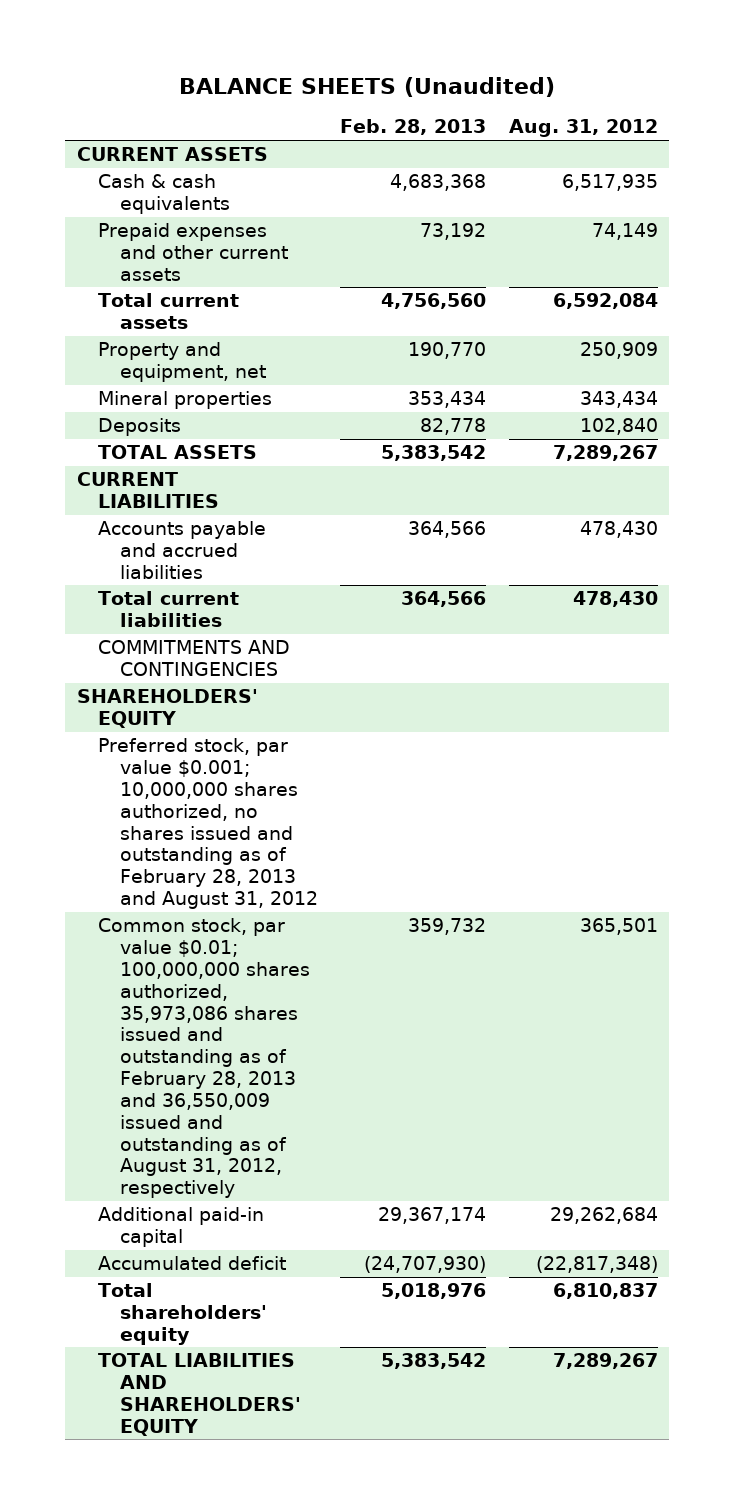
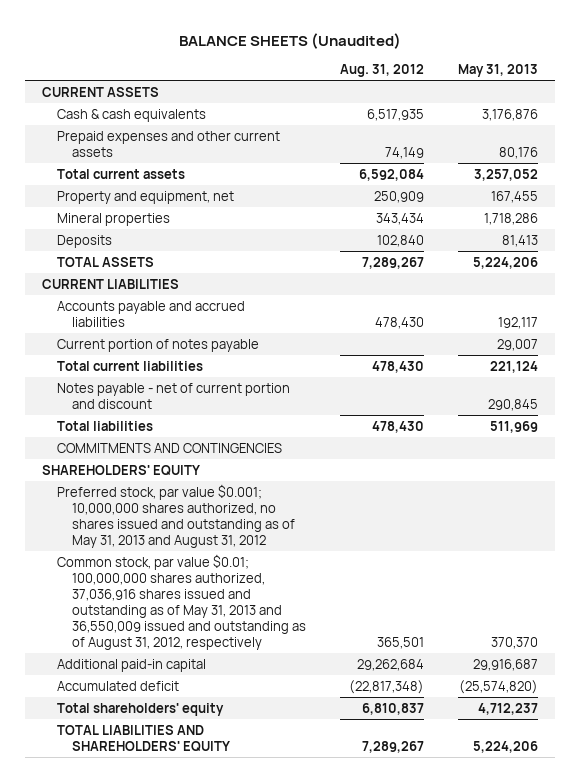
- | Feb. 28, 2013 | Aug. 31, 2012
+ | Aug. 31, 2012 | May 31, 2013
+ Current portion of notes payable | | 29,007
+ Notes payable - net of current portion and discount | | 290,845
+ Total liabilities | 478,430 | 511,969
- Preferred stock, par value $0.001; 10,000,000 shares authorized, no shares issued and outstanding as of February 28, 2013 and August 31, 2012
- Common stock, par value $0.01; 100,000,000 shares authorized, 35,973,086 shares issued and outstanding as of February 28, 2013 and 36,550,009 issued and outstanding as of August 31, 2012, respectively | 359,732 | 365,501
+ Preferred stock, par value $0.001; 10,000,000 shares authorized, no shares issued and outstanding as of May 31, 2013 and August 31, 2012
+ Common stock, par value $0.01; 100,000,000 shares authorized, 37,036,916 shares issued and outstanding as of May 31, 2013 and 36,550,009 issued and outstanding as of August 31, 2012, respectively | 365,501 | 370,370

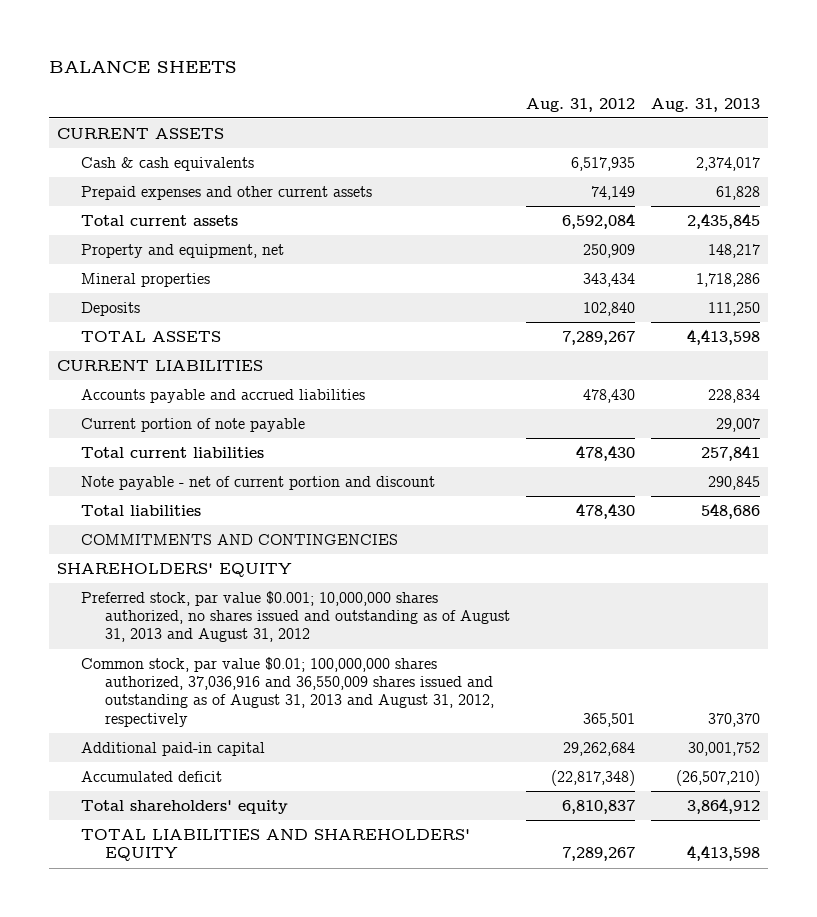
- BALANCE SHEETS (Unaudited)
+ BALANCE SHEETS
- | Aug. 31, 2012 | May 31, 2013
+ | Aug. 31, 2012 | Aug. 31, 2013
- Current portion of notes payable | | 29,007
+ Current portion of note payable | | 29,007
- Notes payable - net of current portion and discount | | 290,845
+ Note payable - net of current portion and discount | | 290,845
- Preferred stock, par value $0.001; 10,000,000 shares authorized, no shares issued and outstanding as of May 31, 2013 and August 31, 2012
- Common stock, par value $0.01; 100,000,000 shares authorized, 37,036,916 shares issued and outstanding as of May 31, 2013 and 36,550,009 issued and outstanding as of August 31, 2012, respectively | 365,501 | 370,370
+ Preferred stock, par value $0.001; 10,000,000 shares authorized, no shares issued and outstanding as of August 31, 2013 and August 31, 2012
+ Common stock, par value $0.01; 100,000,000 shares authorized, 37,036,916 and 36,550,009 shares issued and outstanding as of August 31, 2013 and August 31, 2012, respectively | 365,501 | 370,370

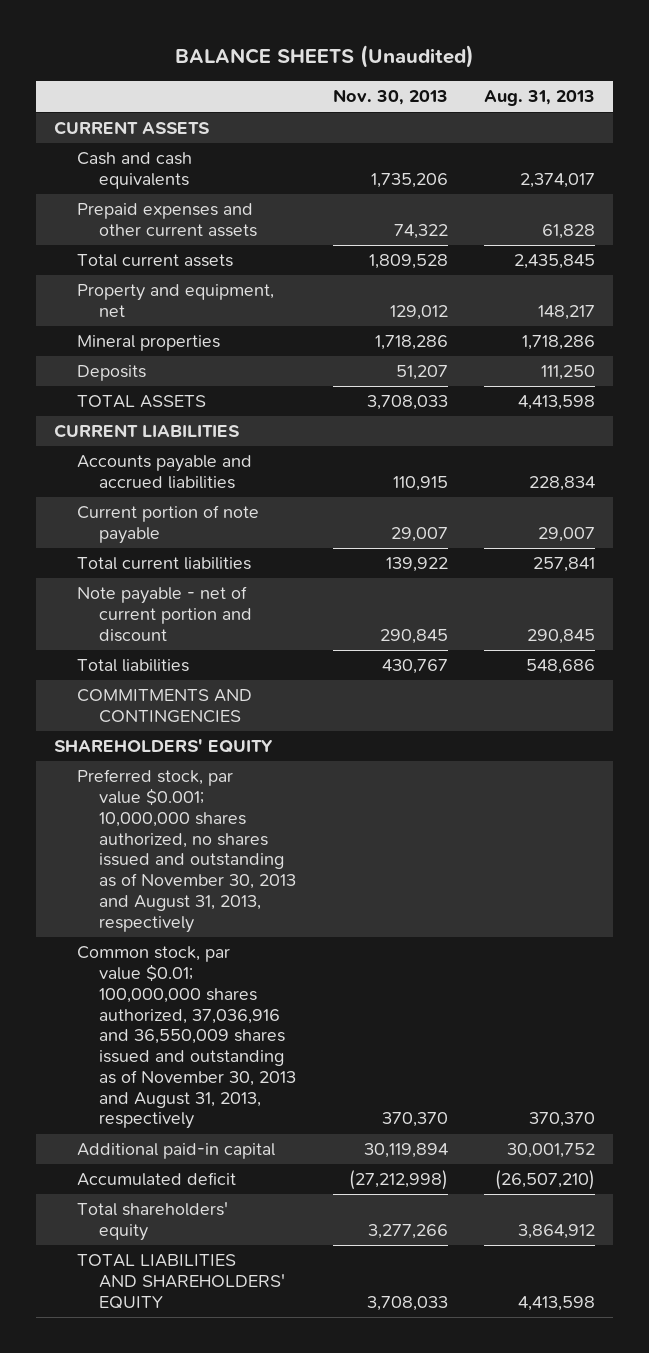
- BALANCE SHEETS
+ BALANCE SHEETS (Unaudited)
- | Aug. 31, 2012 | Aug. 31, 2013
+ | Nov. 30, 2013 | Aug. 31, 2013
- Cash & cash equivalents | 6,517,935 | 2,374,017
+ Cash and cash equivalents | 1,735,206 | 2,374,017
- Preferred stock, par value $0.001; 10,000,000 shares authorized, no shares issued and outstanding as of August 31, 2013 and August 31, 2012
- Common stock, par value $0.01; 100,000,000 shares authorized, 37,036,916 and 36,550,009 shares issued and outstanding as of August 31, 2013 and August 31, 2012, respectively | 365,501 | 370,370
+ Preferred stock, par value $0.001; 10,000,000 shares authorized, no shares issued and outstanding as of November 30, 2013 and August 31, 2013, respectively
+ Common stock, par value $0.01; 100,000,000 shares authorized, 37,036,916 and 36,550,009 shares issued and outstanding as of November 30, 2013 and August 31, 2013, respectively | 370,370 | 370,370

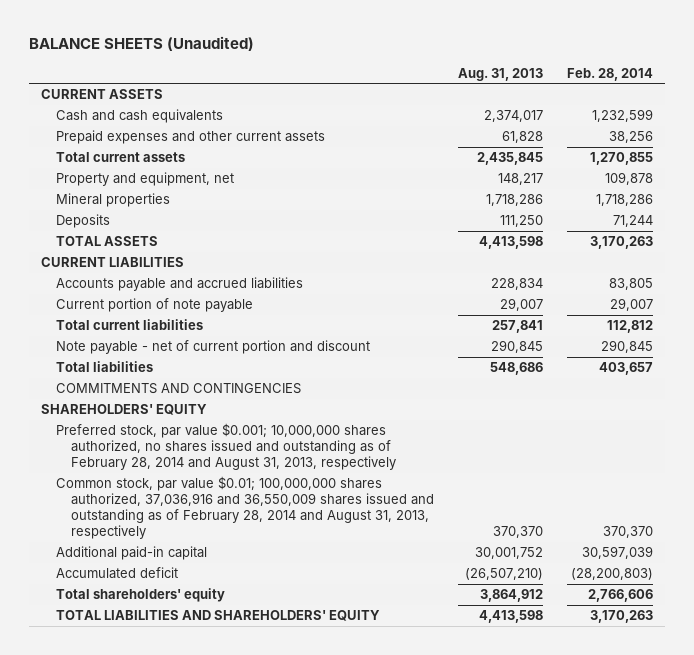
- | Nov. 30, 2013 | Aug. 31, 2013
+ | Aug. 31, 2013 | Feb. 28, 2014
- Preferred stock, par value $0.001; 10,000,000 shares authorized, no shares issued and outstanding as of November 30, 2013 and August 31, 2013, respectively
- Common stock, par value $0.01; 100,000,000 shares authorized, 37,036,916 and 36,550,009 shares issued and outstanding as of November 30, 2013 and August 31, 2013, respectively | 370,370 | 370,370
+ Preferred stock, par value $0.001; 10,000,000 shares authorized, no shares issued and outstanding as of February 28, 2014 and August 31, 2013, respectively
+ Common stock, par value $0.01; 100,000,000 shares authorized, 37,036,916 and 36,550,009 shares issued and outstanding as of February 28, 2014 and August 31, 2013, respectively | 370,370 | 370,370

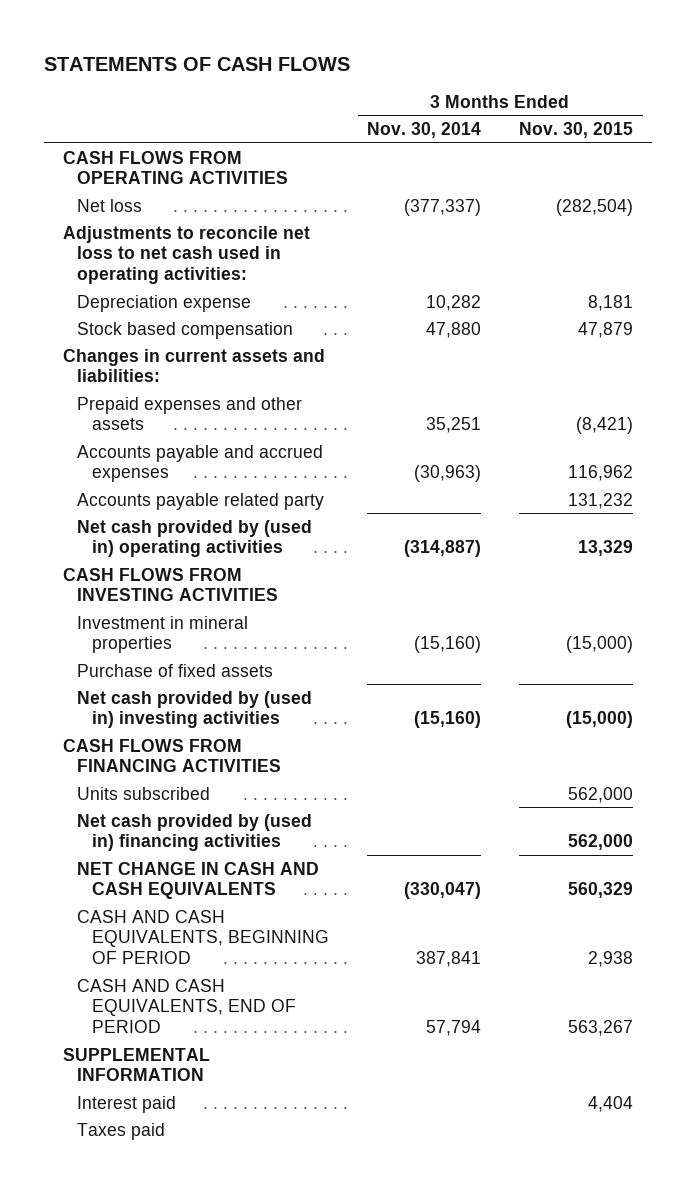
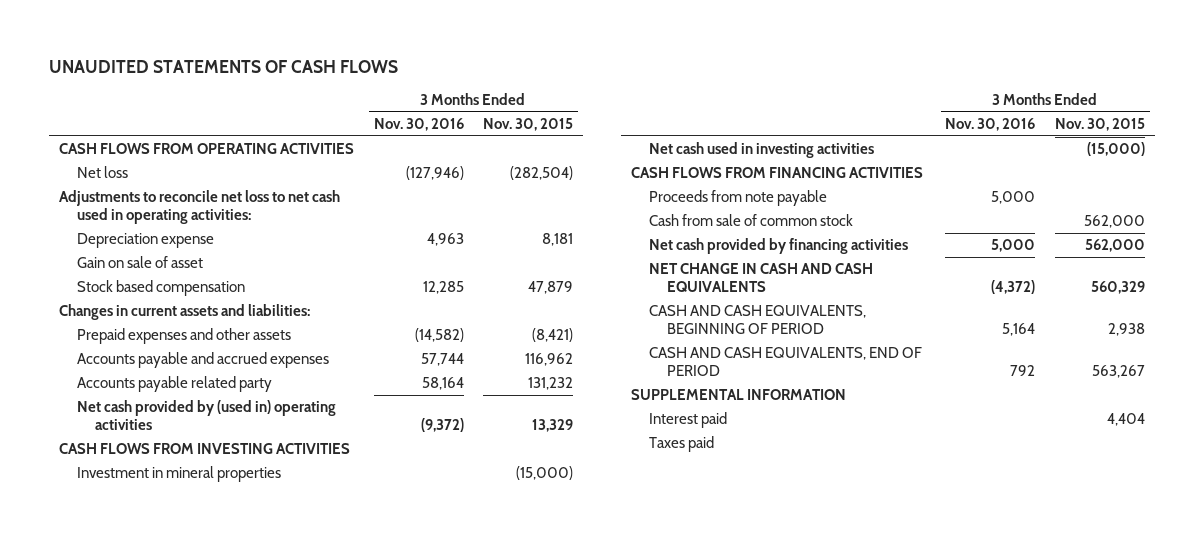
- STATEMENTS OF CASH FLOWS
+ UNAUDITED STATEMENTS OF CASH FLOWS
- | 3 Months Ended Nov. 30, 2014 | 3 Months Ended Nov. 30, 2015
+ | 3 Months Ended Nov. 30, 2016 | 3 Months Ended Nov. 30, 2015
+ Gain on sale of asset
- Purchase of fixed assets
- Net cash provided by (used in) investing activities | (15,160) | (15,000)
+ Net cash used in investing activities | | (15,000)
- Units subscribed | | 562,000
- Net cash provided by (used in) financing activities | | 562,000
+ Proceeds from note payable | 5,000 |
+ Cash from sale of common stock | | 562,000
+ Net cash provided by financing activities | 5,000 | 562,000

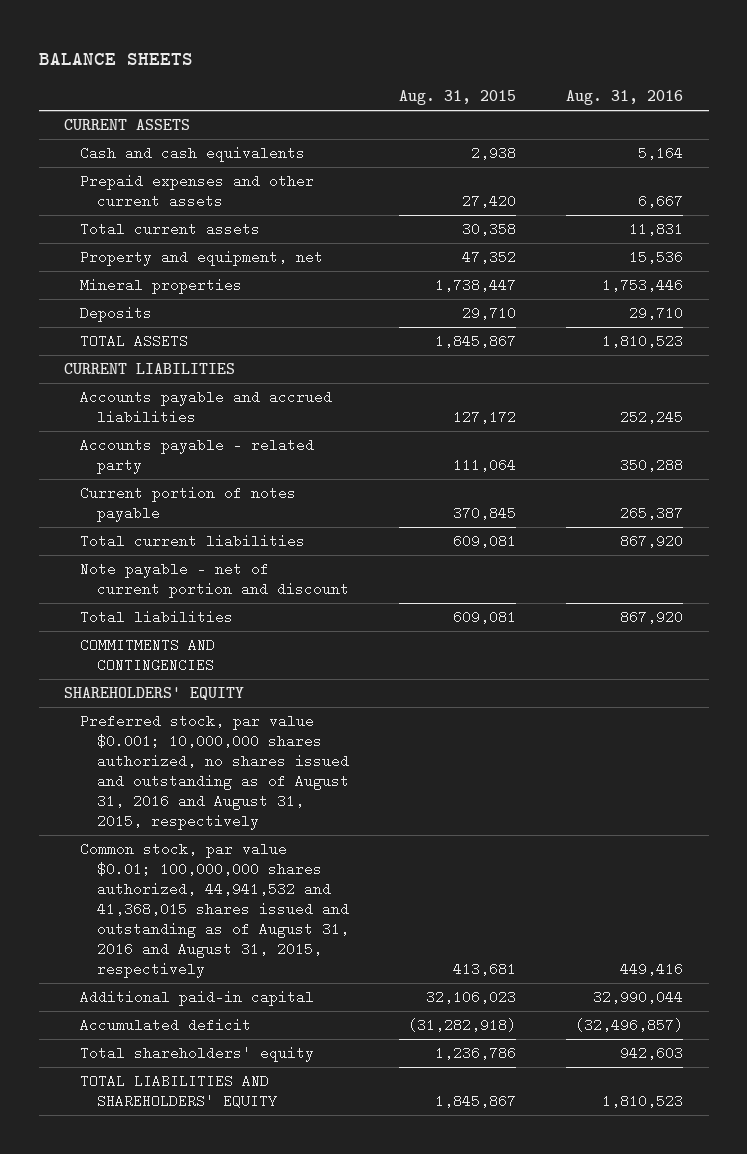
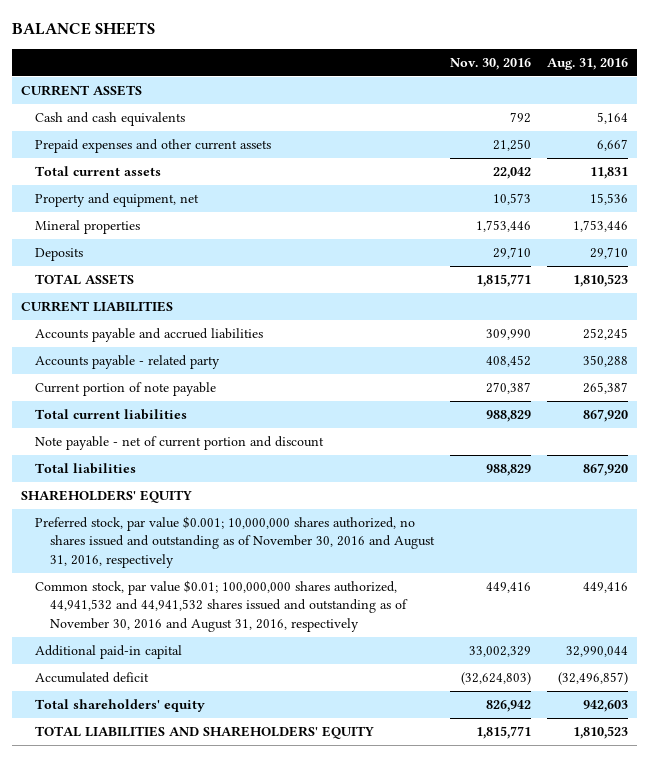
- | Aug. 31, 2015 | Aug. 31, 2016
+ | Nov. 30, 2016 | Aug. 31, 2016
- Current portion of notes payable | 370,845 | 265,387
+ Current portion of note payable | 270,387 | 265,387
- COMMITMENTS AND CONTINGENCIES
- Preferred stock, par value $0.001; 10,000,000 shares authorized, no shares issued and outstanding as of August 31, 2016 and August 31, 2015, respectively
- Common stock, par value $0.01; 100,000,000 shares authorized, 44,941,532 and 41,368,015 shares issued and outstanding as of August 31, 2016 and August 31, 2015, respectively | 413,681 | 449,416
+ Preferred stock, par value $0.001; 10,000,000 shares authorized, no shares issued and outstanding as of November 30, 2016 and August 31, 2016, respectively
+ Common stock, par value $0.01; 100,000,000 shares authorized, 44,941,532 and 44,941,532 shares issued and outstanding as of November 30, 2016 and August 31, 2016, respectively | 449,416 | 449,416

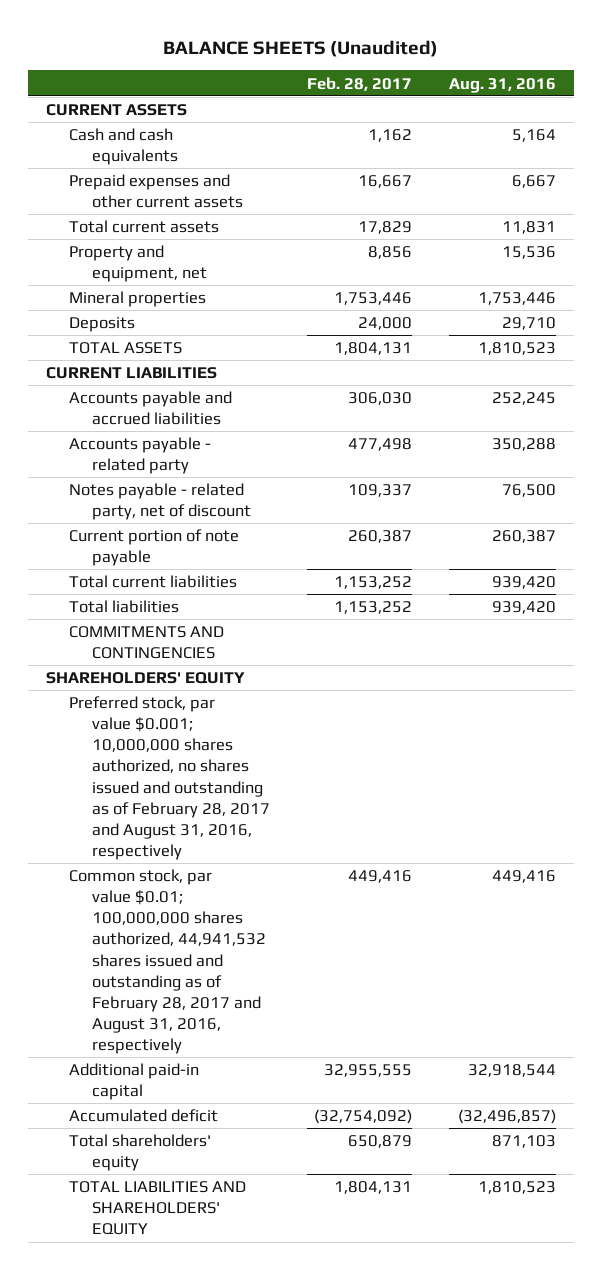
- BALANCE SHEETS
+ BALANCE SHEETS (Unaudited)
- | Nov. 30, 2016 | Aug. 31, 2016
+ | Feb. 28, 2017 | Aug. 31, 2016
- Current portion of note payable | 270,387 | 265,387
- Total current liabilities | 988,829 | 867,920
- Note payable - net of current portion and discount
- Total liabilities | 988,829 | 867,920
+ Notes payable - related party, net of discount | 109,337 | 76,500
+ Current portion of note payable | 260,387 | 260,387
+ Total current liabilities | 1,153,252 | 939,420
+ Total liabilities | 1,153,252 | 939,420
+ COMMITMENTS AND CONTINGENCIES
- Preferred stock, par value $0.001; 10,000,000 shares authorized, no shares issued and outstanding as of November 30, 2016 and August 31, 2016, respectively
- Common stock, par value $0.01; 100,000,000 shares authorized, 44,941,532 and 44,941,532 shares issued and outstanding as of November 30, 2016 and August 31, 2016, respectively | 449,416 | 449,416
- Additional paid-in capital | 33,002,329 | 32,990,044
+ Preferred stock, par value $0.001; 10,000,000 shares authorized, no shares issued and outstanding as of February 28, 2017 and August 31, 2016, respectively
+ Common stock, par value $0.01; 100,000,000 shares authorized, 44,941,532 shares issued and outstanding as of February 28, 2017 and August 31, 2016, respectively | 449,416 | 449,416
+ Additional paid-in capital | 32,955,555 | 32,918,544
- Total shareholders' equity | 826,942 | 942,603
+ Total shareholders' equity | 650,879 | 871,103

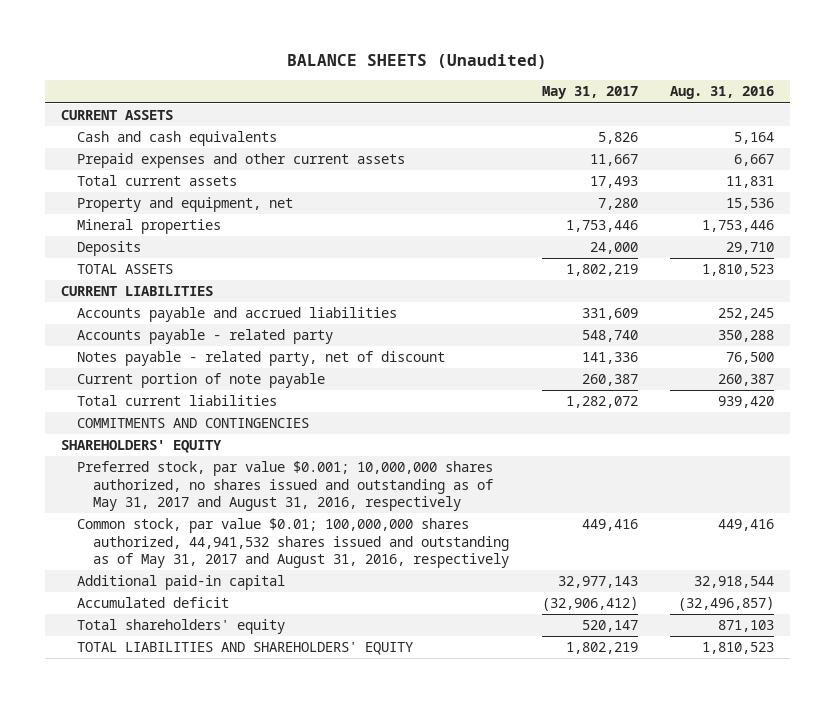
- | Feb. 28, 2017 | Aug. 31, 2016
+ | May 31, 2017 | Aug. 31, 2016
- Total liabilities | 1,153,252 | 939,420
- Preferred stock, par value $0.001; 10,000,000 shares authorized, no shares issued and outstanding as of February 28, 2017 and August 31, 2016, respectively
- Common stock, par value $0.01; 100,000,000 shares authorized, 44,941,532 shares issued and outstanding as of February 28, 2017 and August 31, 2016, respectively | 449,416 | 449,416
+ Preferred stock, par value $0.001; 10,000,000 shares authorized, no shares issued and outstanding as of May 31, 2017 and August 31, 2016, respectively
+ Common stock, par value $0.01; 100,000,000 shares authorized, 44,941,532 shares issued and outstanding as of May 31, 2017 and August 31, 2016, respectively | 449,416 | 449,416

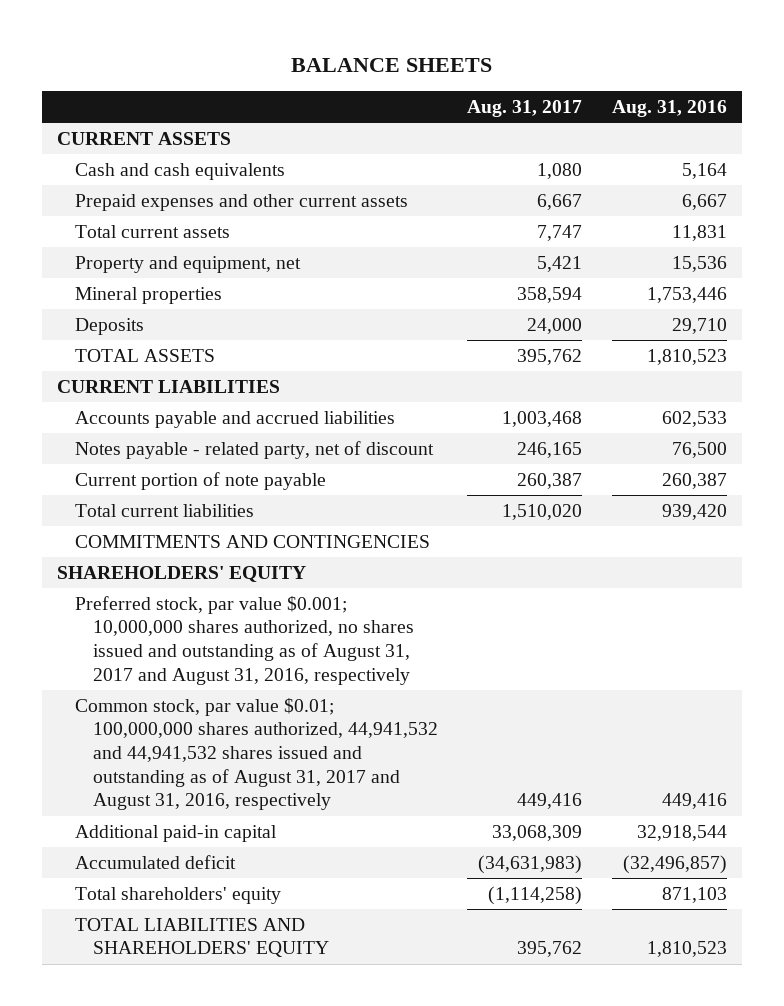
- BALANCE SHEETS (Unaudited)
+ BALANCE SHEETS
- | May 31, 2017 | Aug. 31, 2016
+ | Aug. 31, 2017 | Aug. 31, 2016
- Accounts payable and accrued liabilities | 331,609 | 252,245
- Accounts payable - related party | 548,740 | 350,288
+ Accounts payable and accrued liabilities | 1,003,468 | 602,533
- Preferred stock, par value $0.001; 10,000,000 shares authorized, no shares issued and outstanding as of May 31, 2017 and August 31, 2016, respectively
- Common stock, par value $0.01; 100,000,000 shares authorized, 44,941,532 shares issued and outstanding as of May 31, 2017 and August 31, 2016, respectively | 449,416 | 449,416
+ Preferred stock, par value $0.001; 10,000,000 shares authorized, no shares issued and outstanding as of August 31, 2017 and August 31, 2016, respectively
+ Common stock, par value $0.01; 100,000,000 shares authorized, 44,941,532 and 44,941,532 shares issued and outstanding as of August 31, 2017 and August 31, 2016, respectively | 449,416 | 449,416

